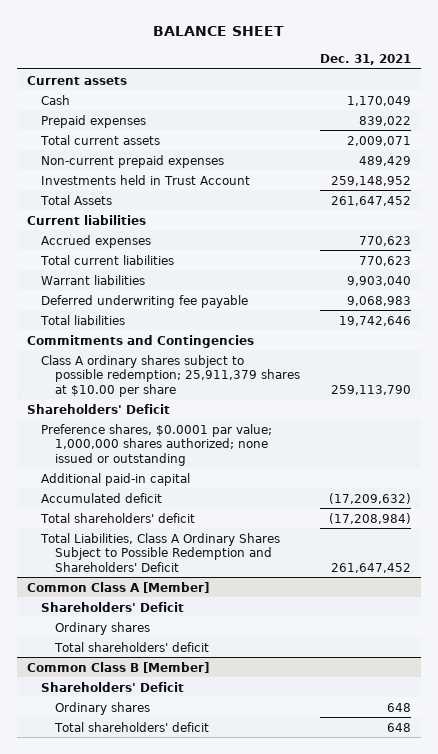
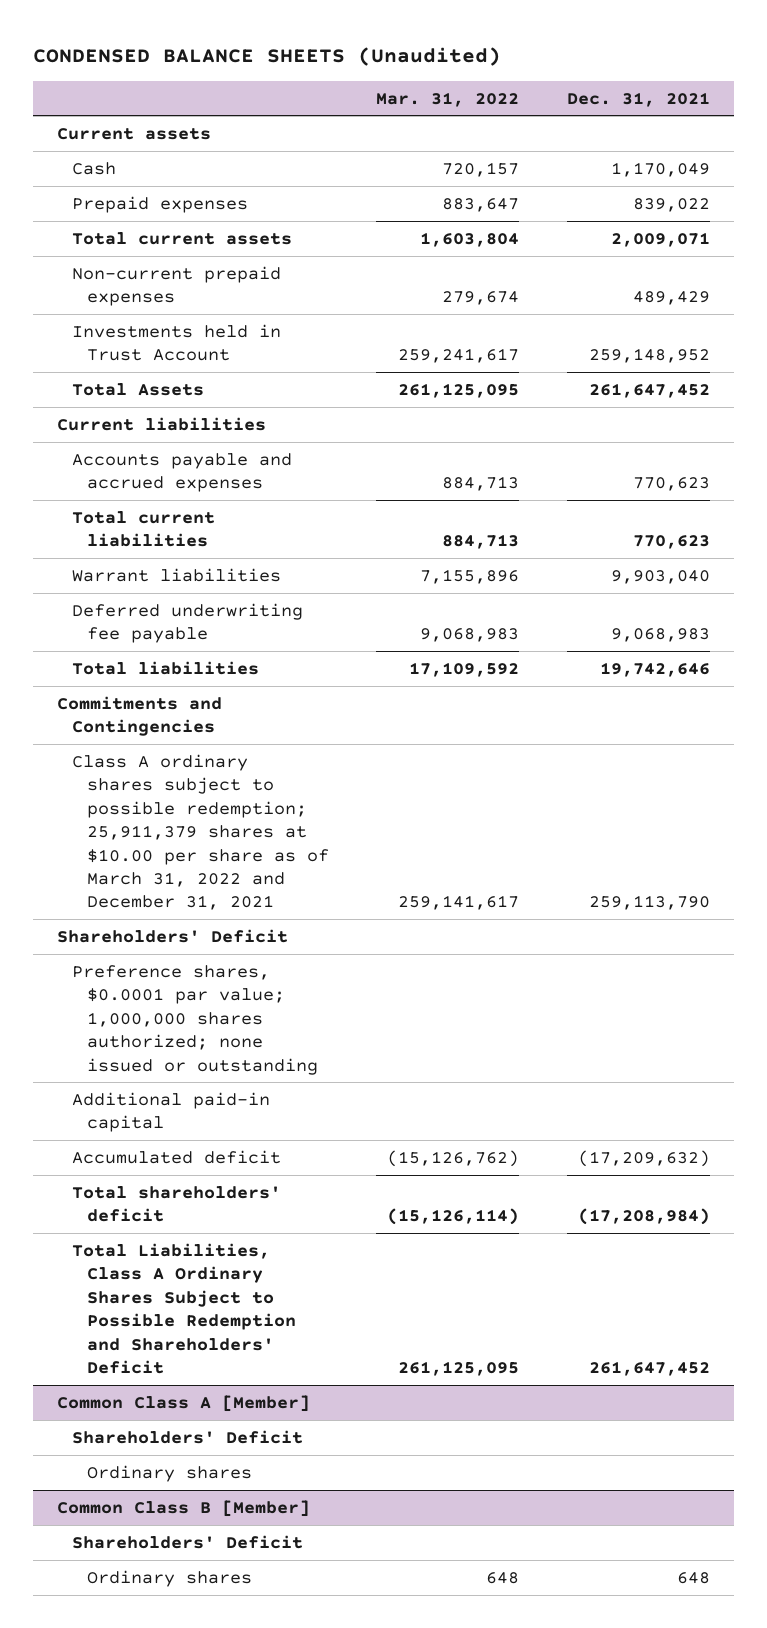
- BALANCE SHEET
+ CONDENSED BALANCE SHEETS (Unaudited)
- | Dec. 31, 2021
+ | Mar. 31, 2022 | Dec. 31, 2021
- Accrued expenses | 770,623
+ Accounts payable and accrued expenses | 884,713 | 770,623
- Class A ordinary shares subject to possible redemption; 25,911,379 shares at $10.00 per share | 259,113,790
+ Class A ordinary shares subject to possible redemption; 25,911,379 shares at $10.00 per share as of March 31, 2022 and December 31, 2021 | 259,141,617 | 259,113,790
@ Common Class A [Member]
- Total shareholders' deficit
@ Common Class B [Member]
- Total shareholders' deficit | 648

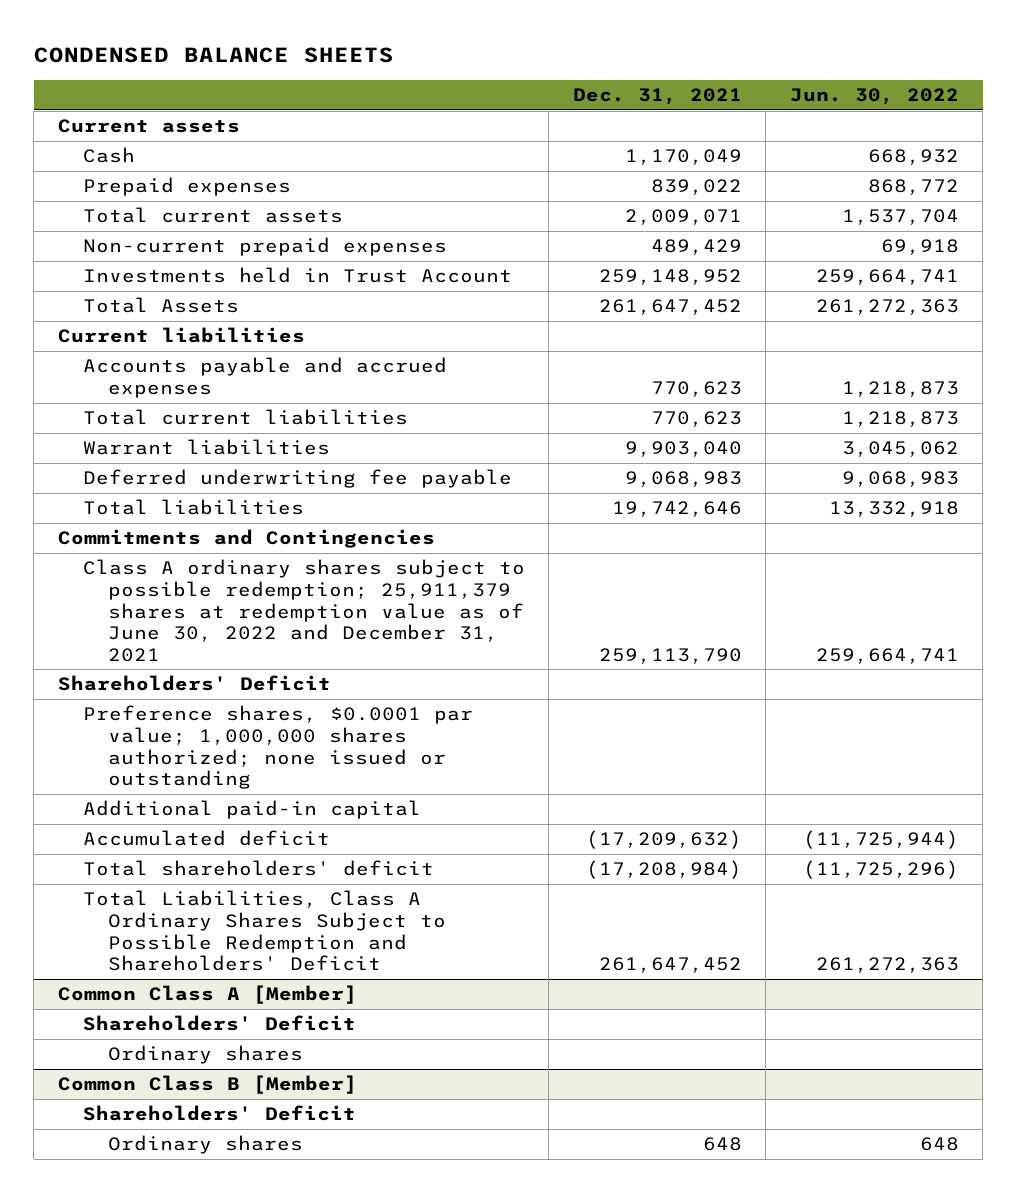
- CONDENSED BALANCE SHEETS (Unaudited)
+ CONDENSED BALANCE SHEETS
- | Mar. 31, 2022 | Dec. 31, 2021
+ | Dec. 31, 2021 | Jun. 30, 2022
- Class A ordinary shares subject to possible redemption; 25,911,379 shares at $10.00 per share as of March 31, 2022 and December 31, 2021 | 259,141,617 | 259,113,790
+ Class A ordinary shares subject to possible redemption; 25,911,379 shares at redemption value as of June 30, 2022 and December 31, 2021 | 259,113,790 | 259,664,741

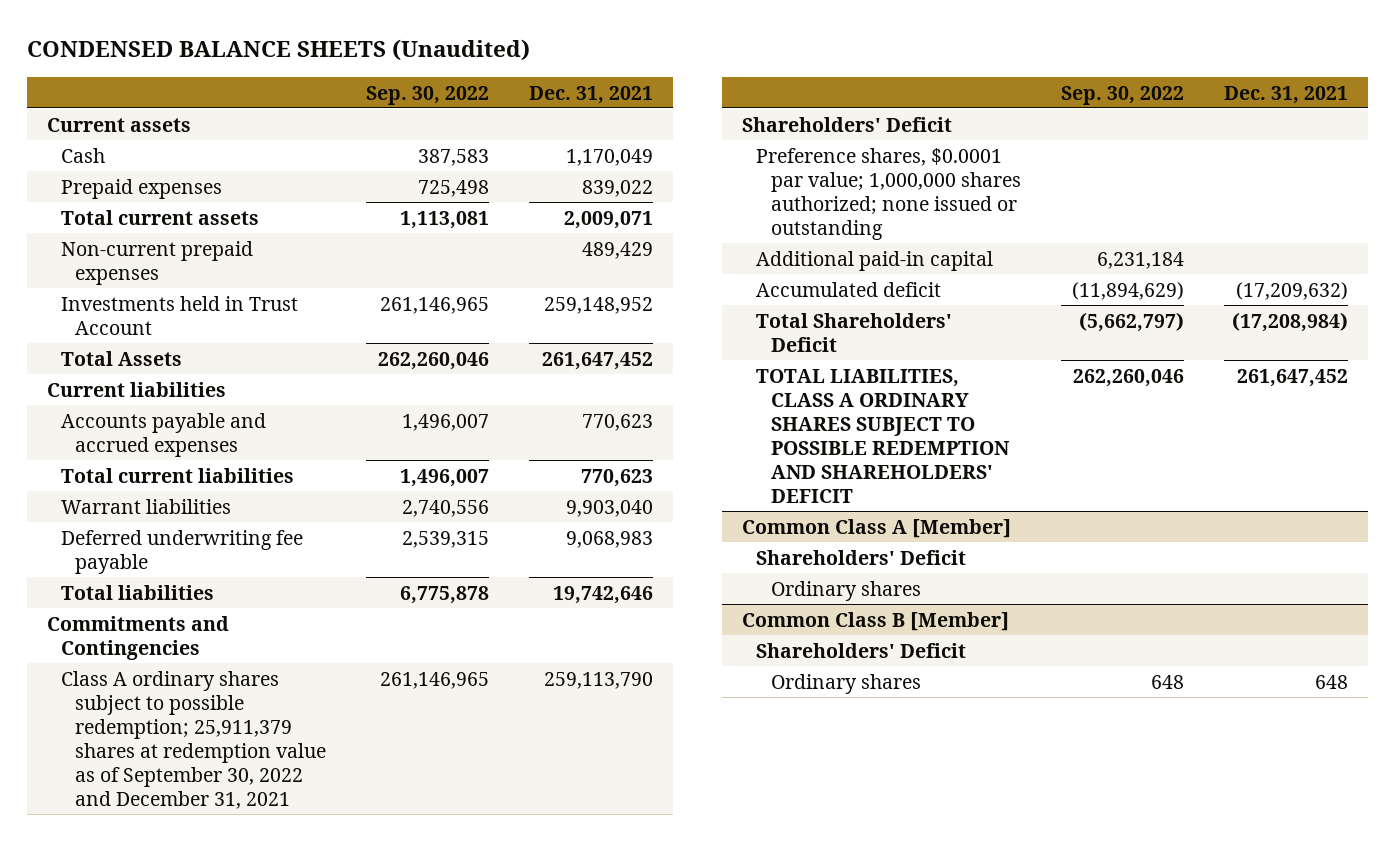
- CONDENSED BALANCE SHEETS
+ CONDENSED BALANCE SHEETS (Unaudited)
- | Dec. 31, 2021 | Jun. 30, 2022
+ | Sep. 30, 2022 | Dec. 31, 2021
- Class A ordinary shares subject to possible redemption; 25,911,379 shares at redemption value as of June 30, 2022 and December 31, 2021 | 259,113,790 | 259,664,741
+ Class A ordinary shares subject to possible redemption; 25,911,379 shares at redemption value as of September 30, 2022 and December 31, 2021 | 261,146,965 | 259,113,790
- Total shareholders' deficit | (17,208,984) | (11,725,296)
- Total Liabilities, Class A Ordinary Shares Subject to Possible Redemption and Shareholders' Deficit | 261,647,452 | 261,272,363
+ Total Shareholders' Deficit | (5,662,797) | (17,208,984)
+ TOTAL LIABILITIES, CLASS A ORDINARY SHARES SUBJECT TO POSSIBLE REDEMPTION AND SHAREHOLDERS' DEFICIT | 262,260,046 | 261,647,452

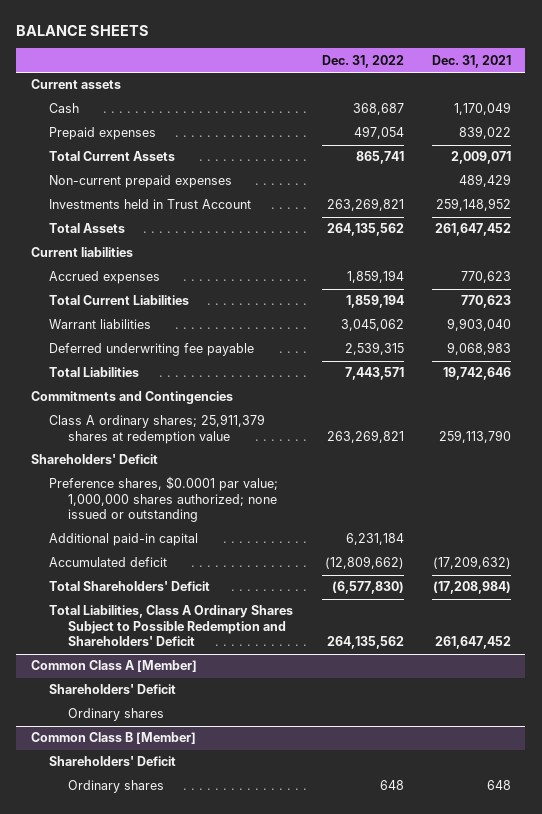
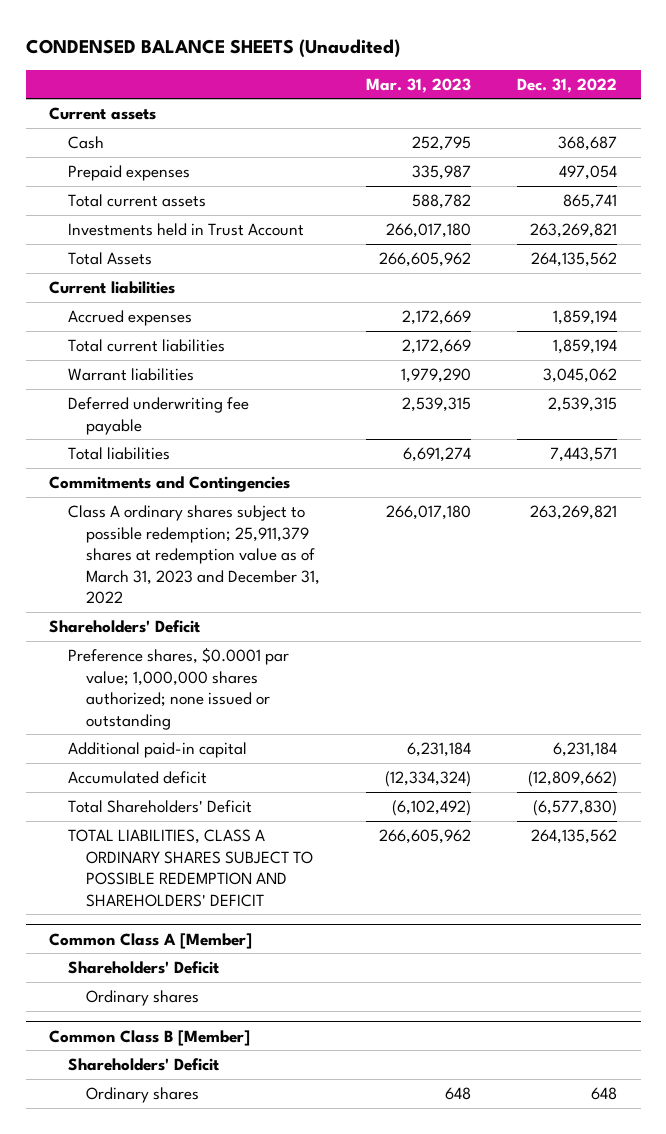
- BALANCE SHEETS
+ CONDENSED BALANCE SHEETS (Unaudited)
- | Dec. 31, 2022 | Dec. 31, 2021
+ | Mar. 31, 2023 | Dec. 31, 2022
- Total Current Assets | 865,741 | 2,009,071
- Non-current prepaid expenses | | 489,429
+ Total current assets | 588,782 | 865,741
- Total Current Liabilities | 1,859,194 | 770,623
+ Total current liabilities | 2,172,669 | 1,859,194
- Total Liabilities | 7,443,571 | 19,742,646
+ Total liabilities | 6,691,274 | 7,443,571
- Class A ordinary shares; 25,911,379 shares at redemption value | 263,269,821 | 259,113,790
+ Class A ordinary shares subject to possible redemption; 25,911,379 shares at redemption value as of March 31, 2023 and December 31, 2022 | 266,017,180 | 263,269,821
- Total Liabilities, Class A Ordinary Shares Subject to Possible Redemption and Shareholders' Deficit | 264,135,562 | 261,647,452
+ TOTAL LIABILITIES, CLASS A ORDINARY SHARES SUBJECT TO POSSIBLE REDEMPTION AND SHAREHOLDERS' DEFICIT | 266,605,962 | 264,135,562

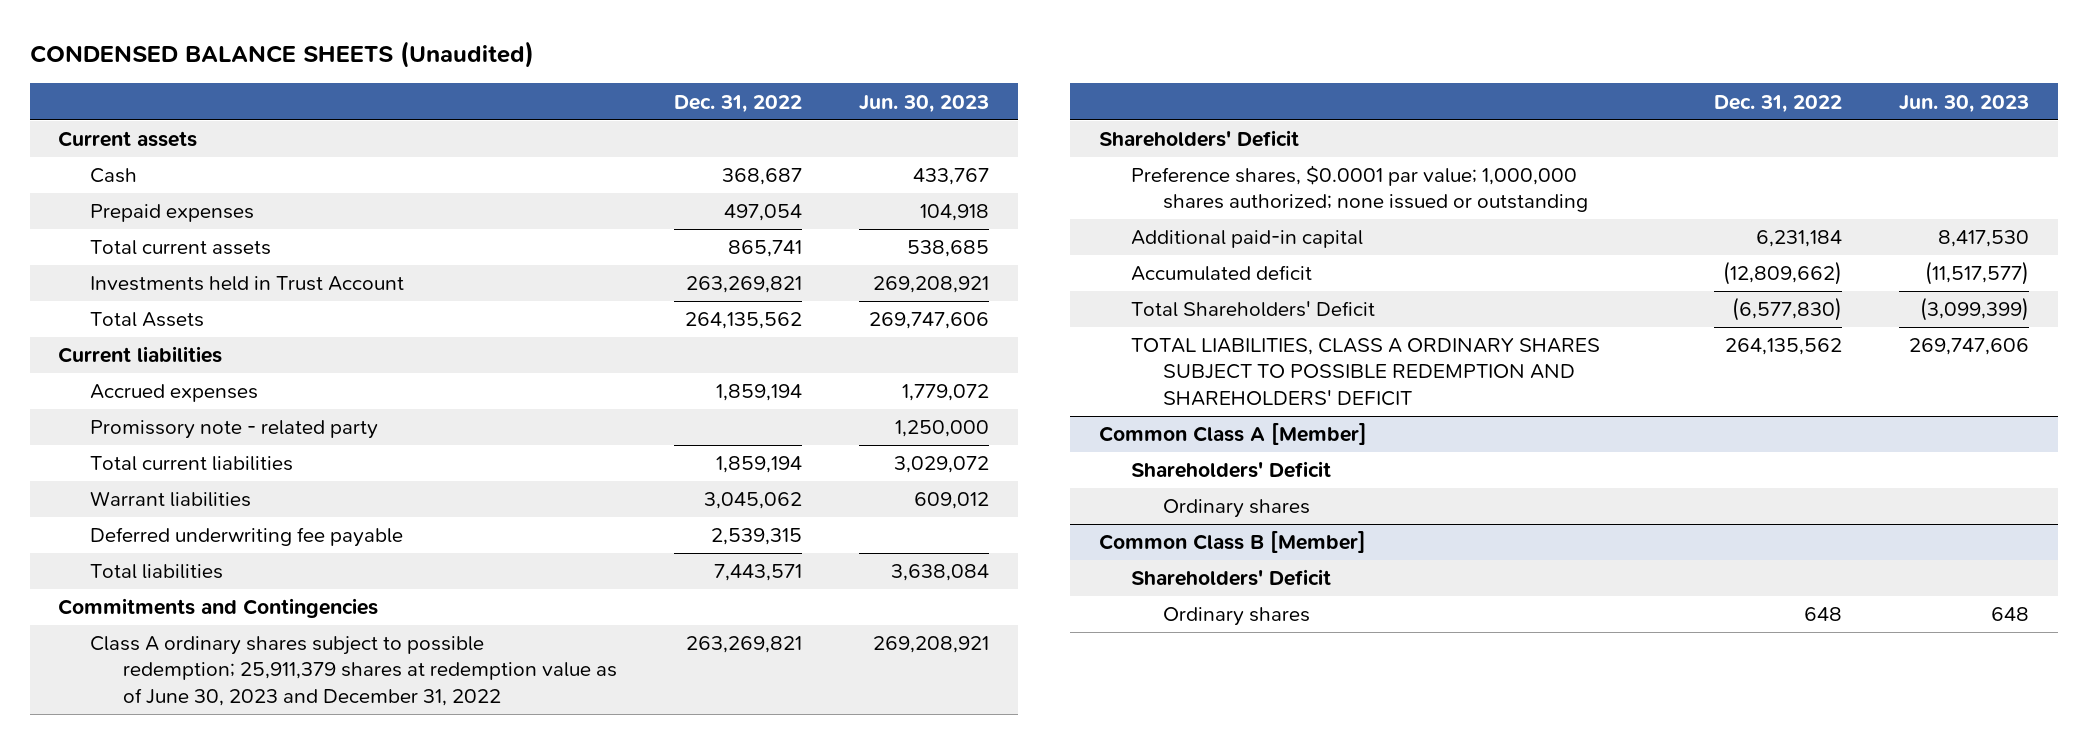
- | Mar. 31, 2023 | Dec. 31, 2022
+ | Dec. 31, 2022 | Jun. 30, 2023
+ Promissory note - related party | | 1,250,000
- Class A ordinary shares subject to possible redemption; 25,911,379 shares at redemption value as of March 31, 2023 and December 31, 2022 | 266,017,180 | 263,269,821
+ Class A ordinary shares subject to possible redemption; 25,911,379 shares at redemption value as of June 30, 2023 and December 31, 2022 | 263,269,821 | 269,208,921

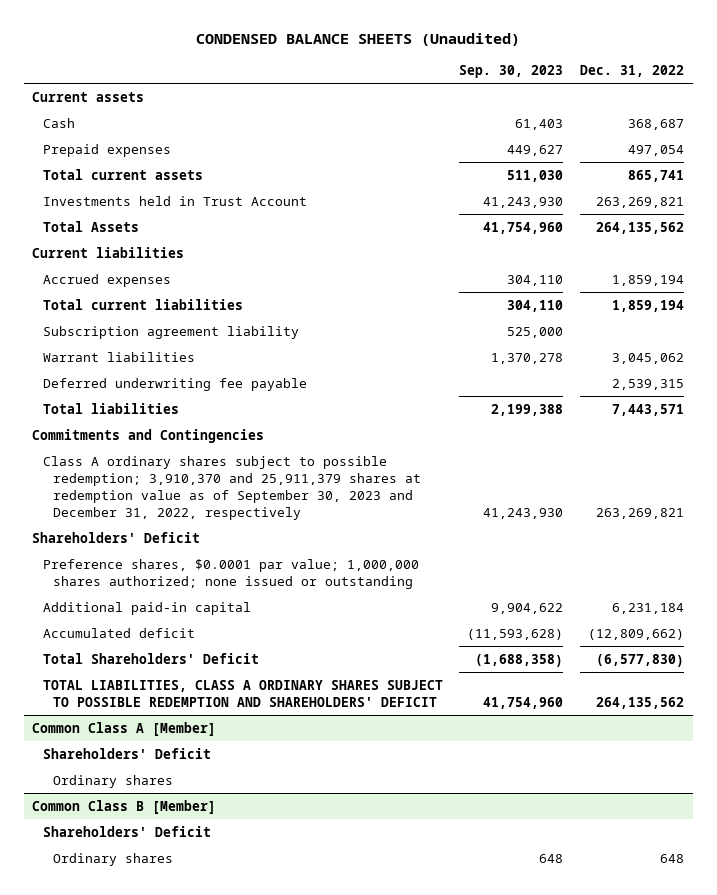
- | Dec. 31, 2022 | Jun. 30, 2023
+ | Sep. 30, 2023 | Dec. 31, 2022
- Promissory note - related party | | 1,250,000
+ Subscription agreement liability | 525,000 |
- Class A ordinary shares subject to possible redemption; 25,911,379 shares at redemption value as of June 30, 2023 and December 31, 2022 | 263,269,821 | 269,208,921
+ Class A ordinary shares subject to possible redemption; 3,910,370 and 25,911,379 shares at redemption value as of September 30, 2023 and December 31, 2022, respectively | 41,243,930 | 263,269,821

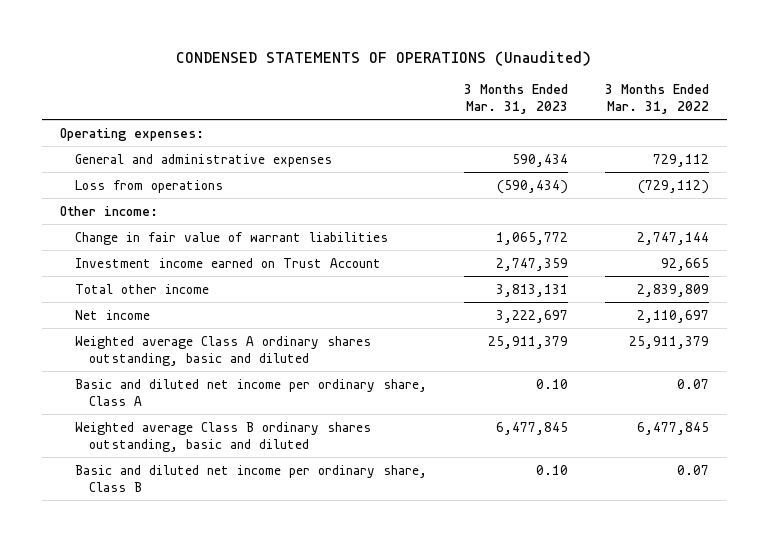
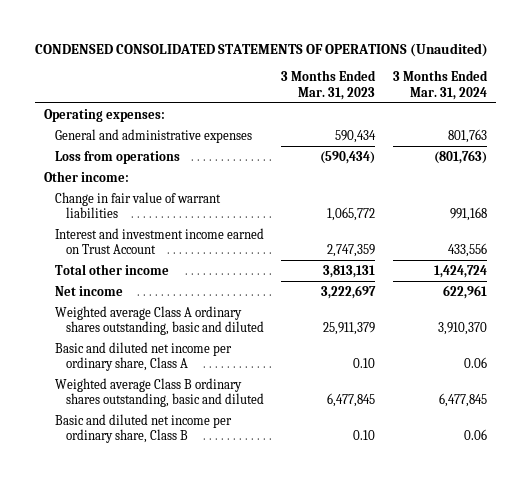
- CONDENSED STATEMENTS OF OPERATIONS (Unaudited)
+ CONDENSED CONSOLIDATED STATEMENTS OF OPERATIONS (Unaudited)
- | 3 Months Ended Mar. 31, 2023 | 3 Months Ended Mar. 31, 2022
+ | 3 Months Ended Mar. 31, 2023 | 3 Months Ended Mar. 31, 2024
- Investment income earned on Trust Account | 2,747,359 | 92,665
+ Interest and investment income earned on Trust Account | 2,747,359 | 433,556

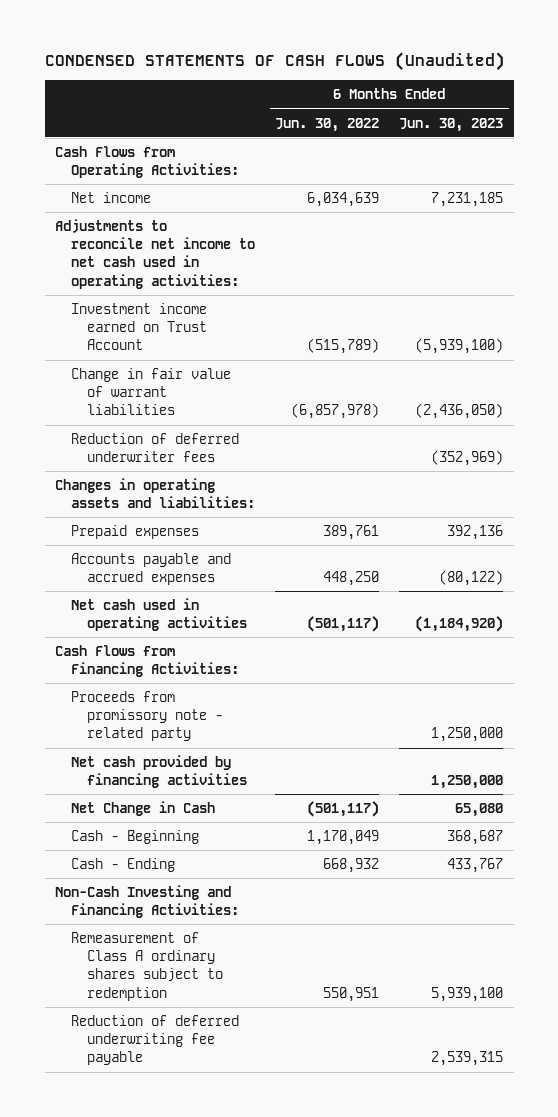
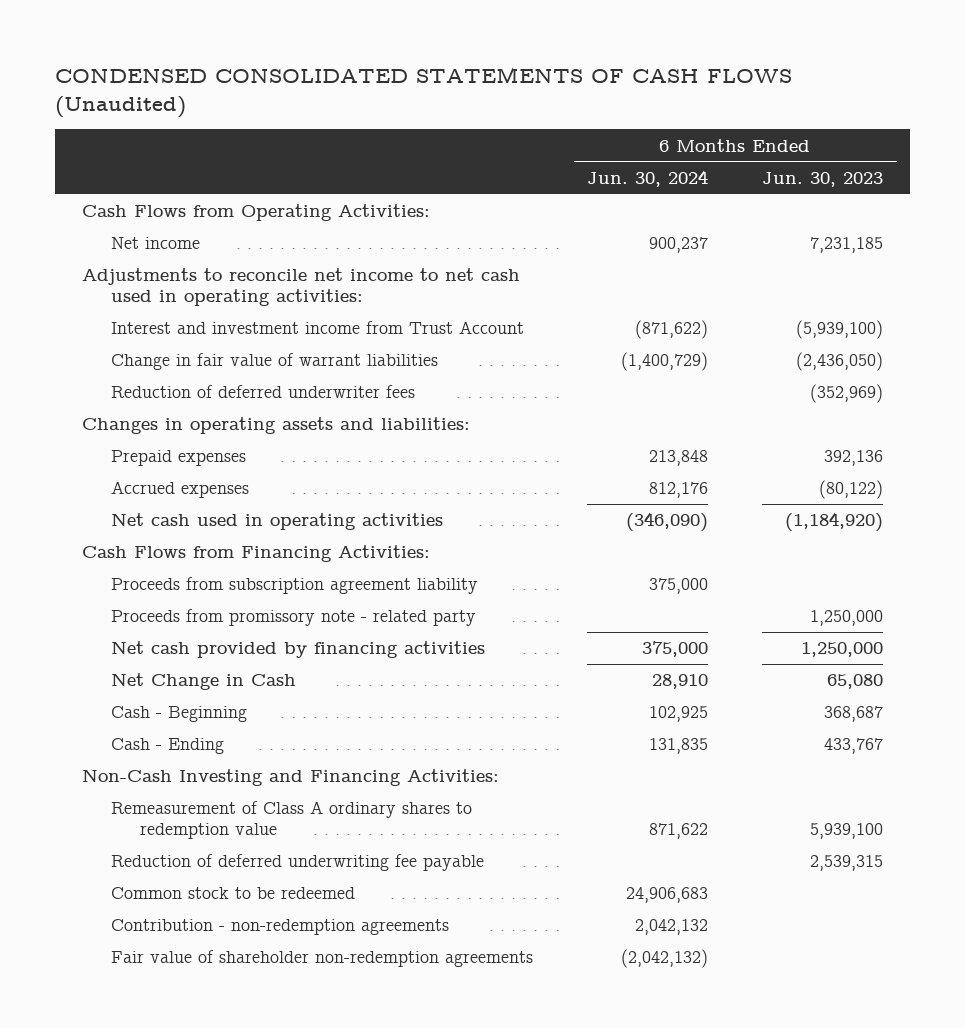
- CONDENSED STATEMENTS OF CASH FLOWS (Unaudited)
+ CONDENSED CONSOLIDATED STATEMENTS OF CASH FLOWS (Unaudited)
- | 6 Months Ended Jun. 30, 2022 | 6 Months Ended Jun. 30, 2023
+ | 6 Months Ended Jun. 30, 2024 | 6 Months Ended Jun. 30, 2023
- Investment income earned on Trust Account | (515,789) | (5,939,100)
+ Interest and investment income from Trust Account | (871,622) | (5,939,100)
- Accounts payable and accrued expenses | 448,250 | (80,122)
+ Accrued expenses | 812,176 | (80,122)
+ Proceeds from subscription agreement liability | 375,000 |
- Remeasurement of Class A ordinary shares subject to redemption | 550,951 | 5,939,100
+ Remeasurement of Class A ordinary shares to redemption value | 871,622 | 5,939,100
+ Common stock to be redeemed | 24,906,683 |
+ Contribution - non-redemption agreements | 2,042,132 |
+ Fair value of shareholder non-redemption agreements | (2,042,132) |

